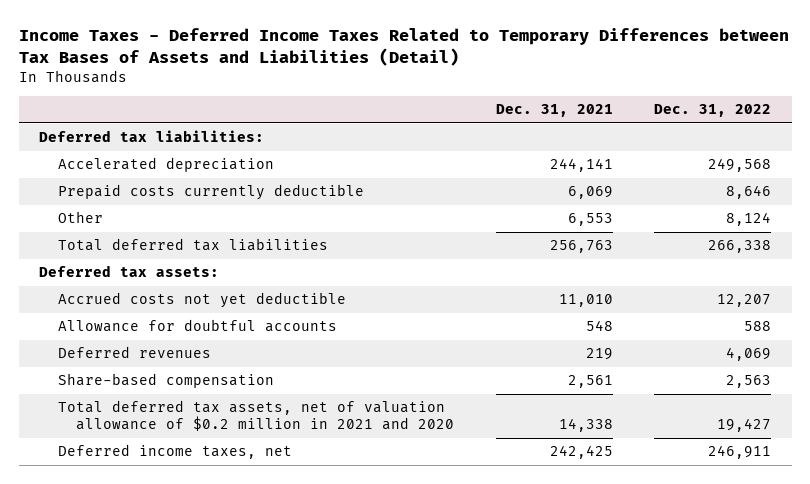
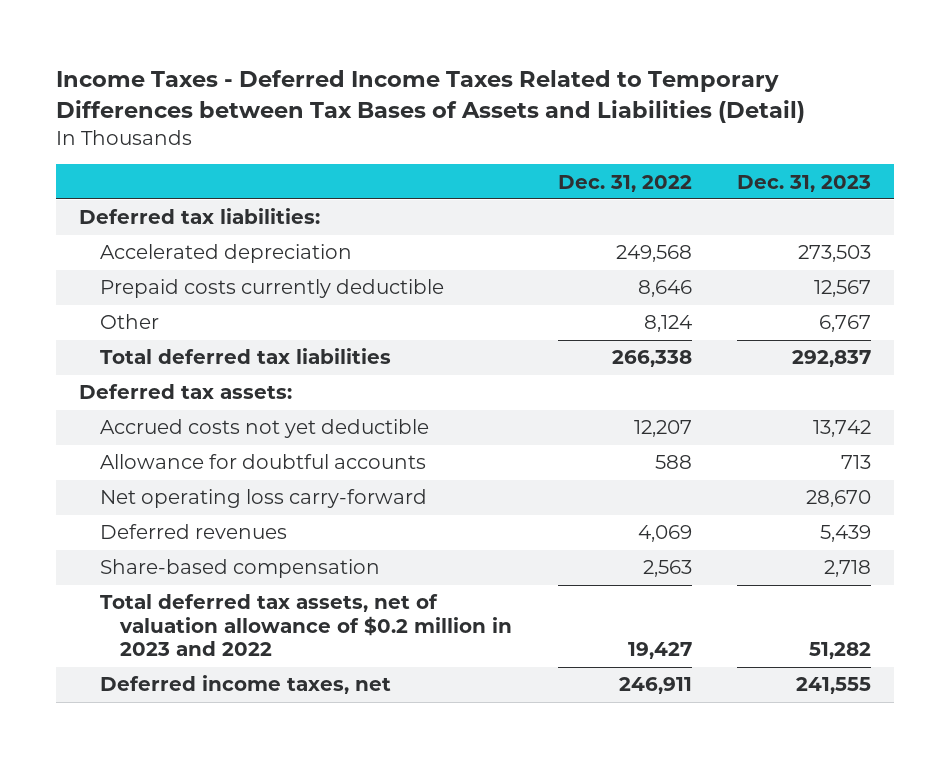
- | Dec. 31, 2021 | Dec. 31, 2022
+ | Dec. 31, 2022 | Dec. 31, 2023
+ Net operating loss carry-forward | | 28,670
- Total deferred tax assets, net of valuation allowance of $0.2 million in 2021 and 2020 | 14,338 | 19,427
+ Total deferred tax assets, net of valuation allowance of $0.2 million in 2023 and 2022 | 19,427 | 51,282

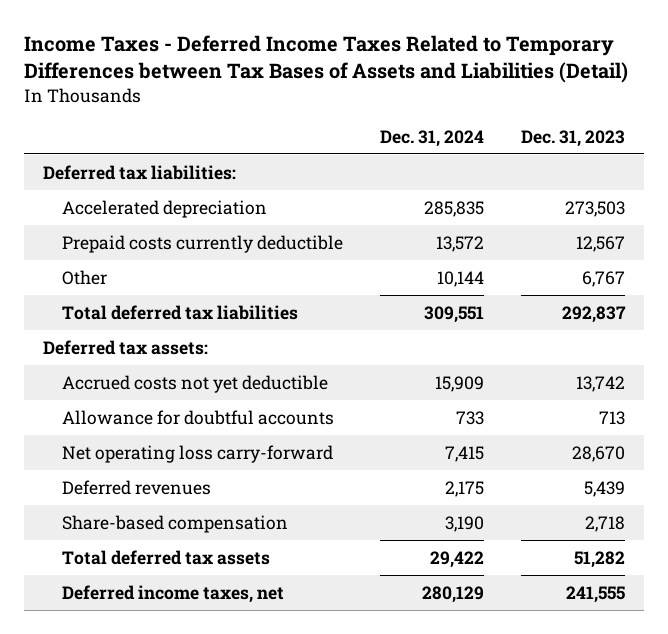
- | Dec. 31, 2022 | Dec. 31, 2023
+ | Dec. 31, 2024 | Dec. 31, 2023
- Total deferred tax assets, net of valuation allowance of $0.2 million in 2023 and 2022 | 19,427 | 51,282
+ Total deferred tax assets | 29,422 | 51,282

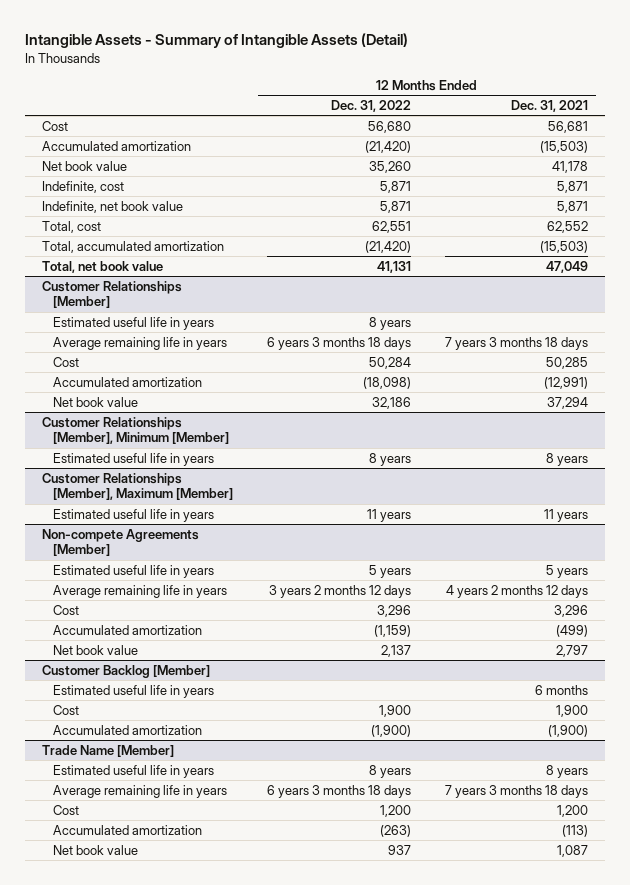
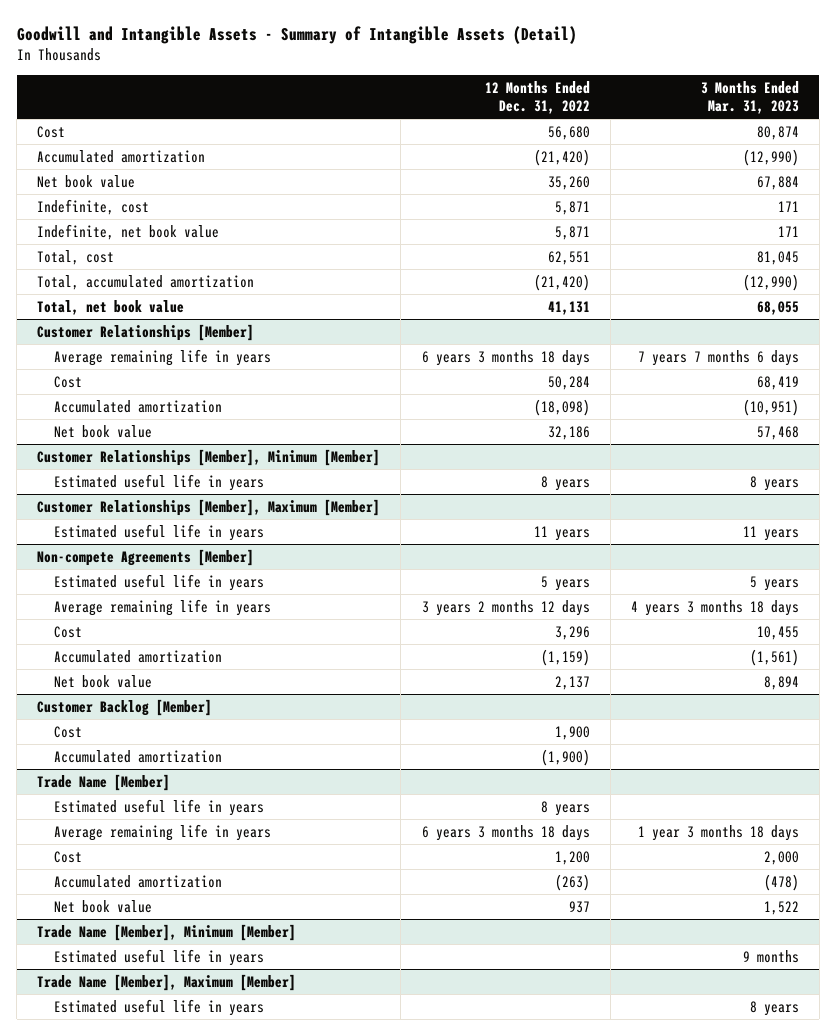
- Intangible Assets - Summary of Intangible Assets (Detail)
+ Goodwill and Intangible Assets - Summary of Intangible Assets (Detail)
- | 12 Months Ended Dec. 31, 2022 | 12 Months Ended Dec. 31, 2021
+ | 12 Months Ended Dec. 31, 2022 | 3 Months Ended Mar. 31, 2023
@ Customer Relationships [Member]
- Estimated useful life in years | 8 years |
@ Customer Backlog [Member]
- Estimated useful life in years | | 6 months
+ Trade Name [Member], Minimum [Member]
+ Estimated useful life in years | | 9 months
+ Trade Name [Member], Maximum [Member]
+ Estimated useful life in years | | 8 years

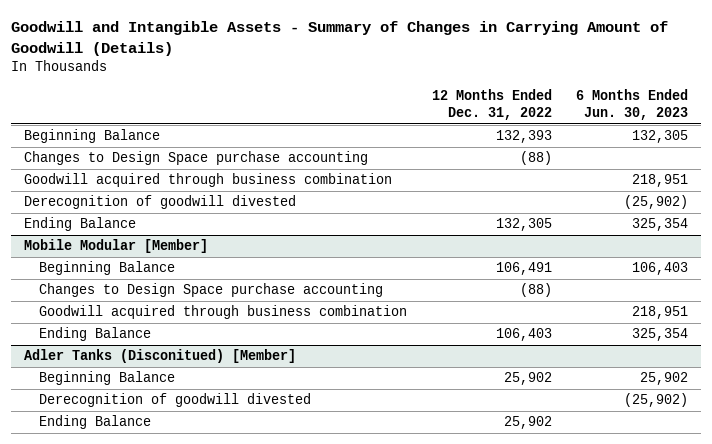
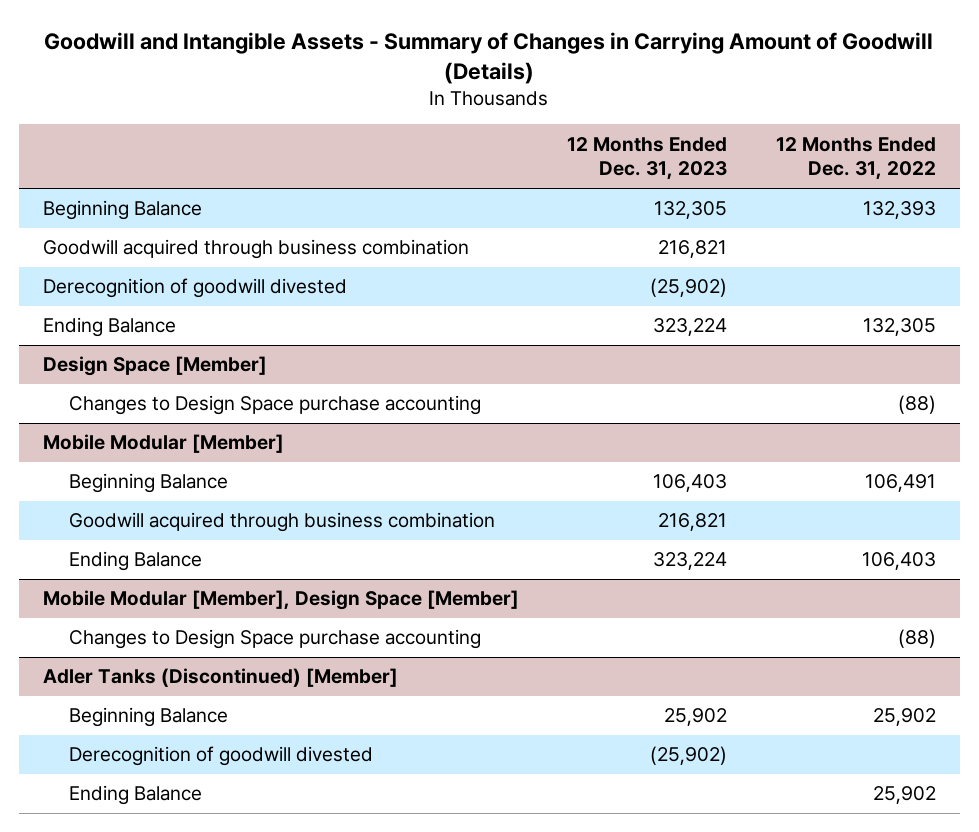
- | 12 Months Ended Dec. 31, 2022 | 6 Months Ended Jun. 30, 2023
+ | 12 Months Ended Dec. 31, 2023 | 12 Months Ended Dec. 31, 2022
- Changes to Design Space purchase accounting | (88) |
+ Design Space [Member]
+ Changes to Design Space purchase accounting | | (88)
@ Mobile Modular [Member]
- Changes to Design Space purchase accounting | (88) |
- Adler Tanks (Disconitued) [Member]
+ Mobile Modular [Member], Design Space [Member]
+ Changes to Design Space purchase accounting | | (88)
+ Adler Tanks (Discontinued) [Member]

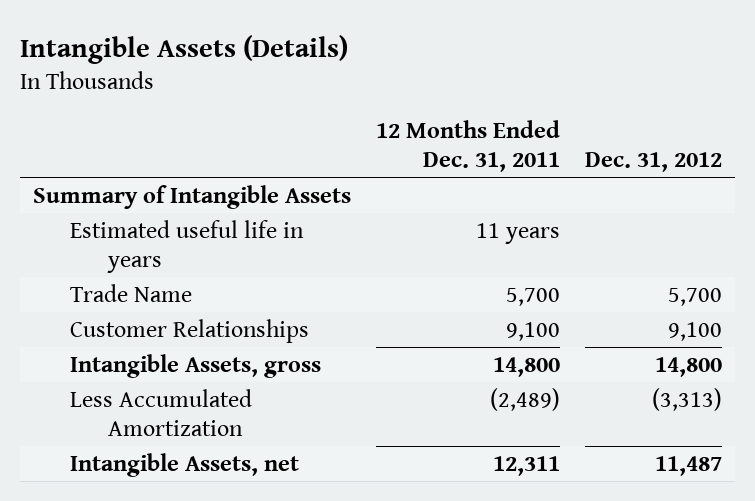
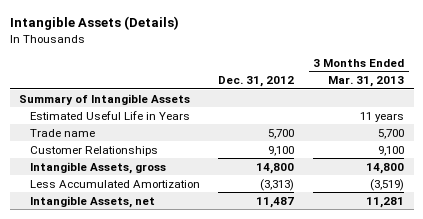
- | 12 Months Ended Dec. 31, 2011 | Dec. 31, 2012
+ | Dec. 31, 2012 | 3 Months Ended Mar. 31, 2013
- Estimated useful life in years | 11 years |
- Trade Name | 5,700 | 5,700
+ Estimated Useful Life in Years | | 11 years
+ Trade name | 5,700 | 5,700

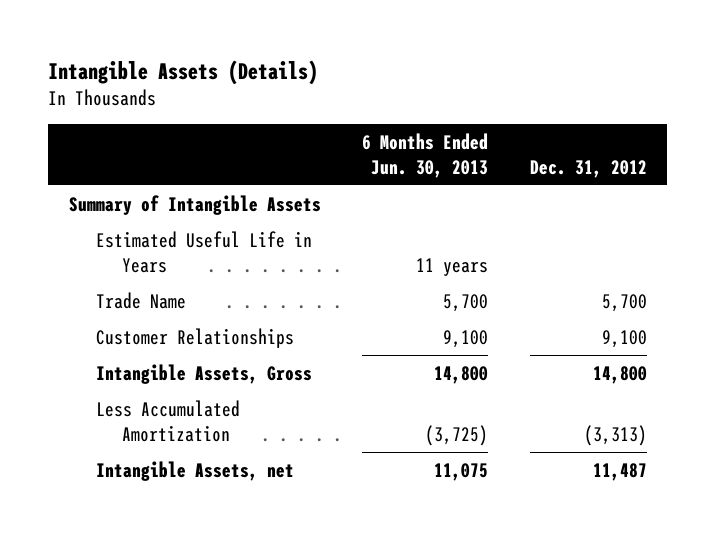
- | Dec. 31, 2012 | 3 Months Ended Mar. 31, 2013
+ | 6 Months Ended Jun. 30, 2013 | Dec. 31, 2012
- Trade name | 5,700 | 5,700
+ Trade Name | 5,700 | 5,700
- Intangible Assets, gross | 14,800 | 14,800
+ Intangible Assets, Gross | 14,800 | 14,800

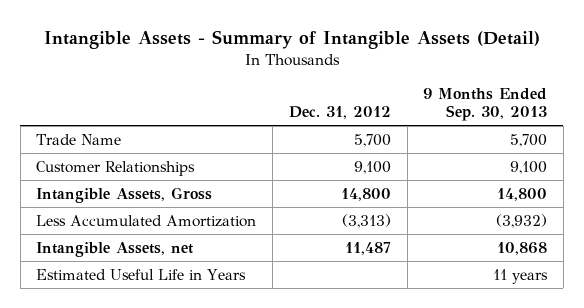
- Intangible Assets (Details)
+ Intangible Assets - Summary of Intangible Assets (Detail)
- | 6 Months Ended Jun. 30, 2013 | Dec. 31, 2012
+ | Dec. 31, 2012 | 9 Months Ended Sep. 30, 2013
- Summary of Intangible Assets
moved down: Estimated Useful Life in Years | | 11 years

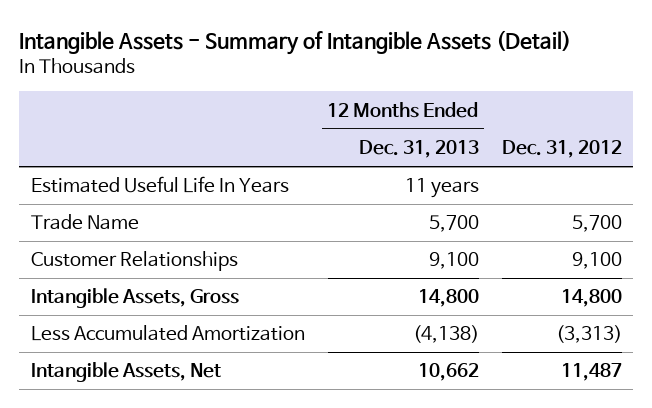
- | Dec. 31, 2012 | 9 Months Ended Sep. 30, 2013
+ | 12 Months Ended Dec. 31, 2013 | Dec. 31, 2012
+ Estimated Useful Life In Years | 11 years |
- Intangible Assets, net | 11,487 | 10,868
- Estimated Useful Life in Years | | 11 years
+ Intangible Assets, Net | 10,662 | 11,487

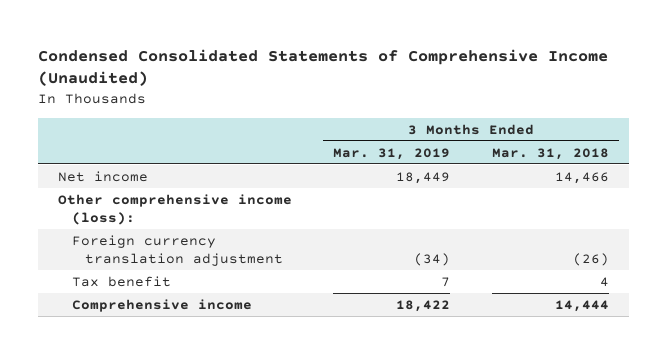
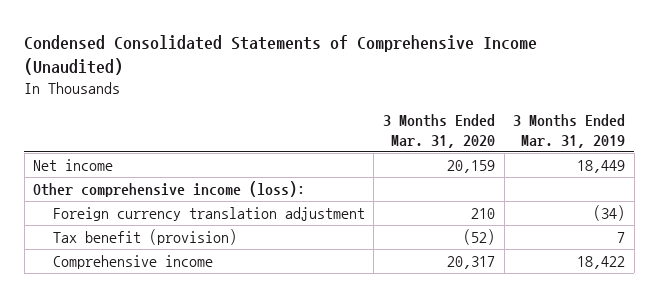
- | 3 Months Ended Mar. 31, 2019 | 3 Months Ended Mar. 31, 2018
+ | 3 Months Ended Mar. 31, 2020 | 3 Months Ended Mar. 31, 2019
- Tax benefit | 7 | 4
+ Tax benefit (provision) | (52) | 7

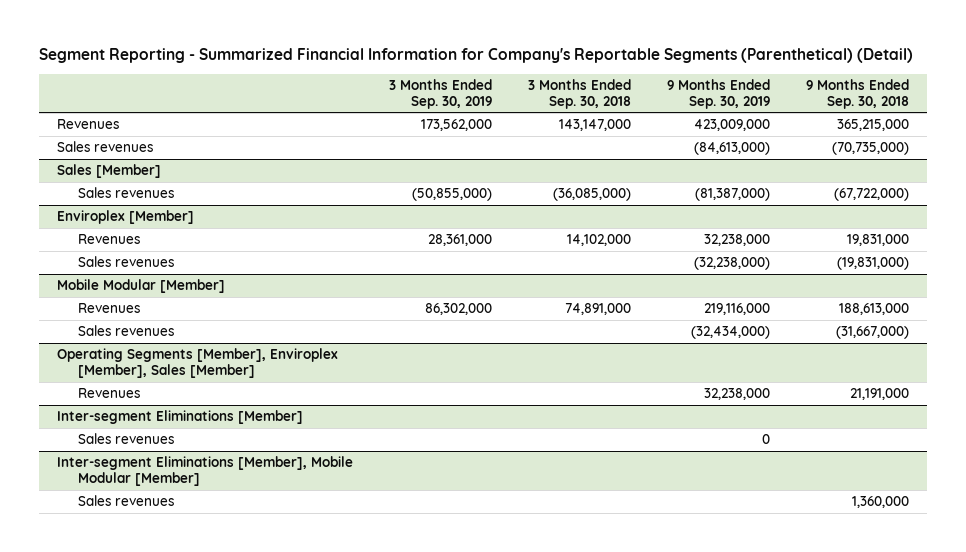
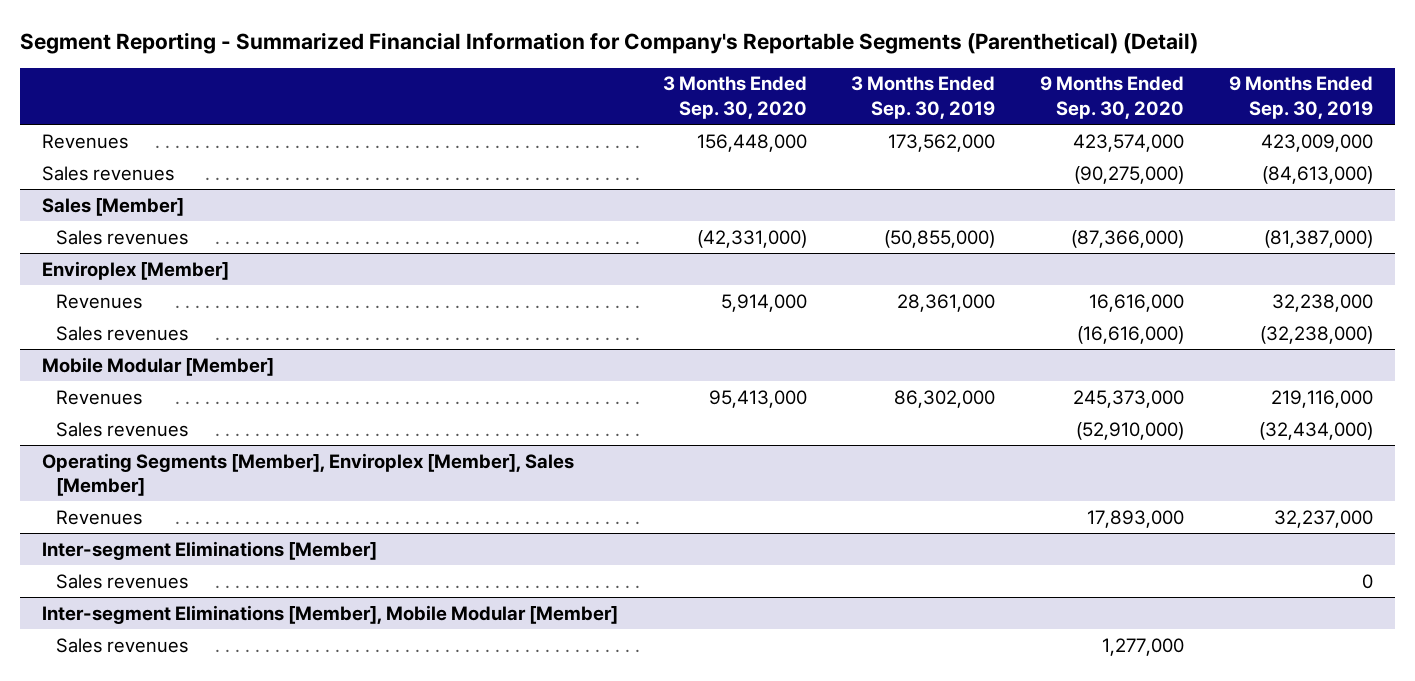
- | 3 Months Ended Sep. 30, 2019 | 3 Months Ended Sep. 30, 2018 | 9 Months Ended Sep. 30, 2019 | 9 Months Ended Sep. 30, 2018
+ | 3 Months Ended Sep. 30, 2020 | 3 Months Ended Sep. 30, 2019 | 9 Months Ended Sep. 30, 2020 | 9 Months Ended Sep. 30, 2019
@ Operating Segments [Member], Enviroplex [Member], Sales [Member]
- Revenues | | | 32,238,000 | 21,191,000
+ Revenues | | | 17,893,000 | 32,237,000

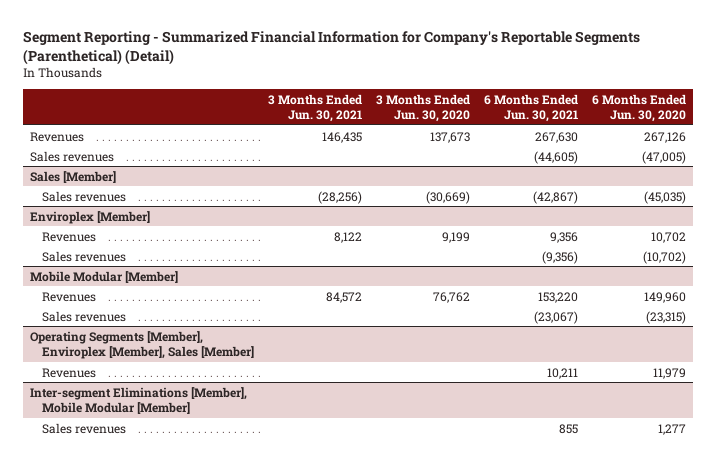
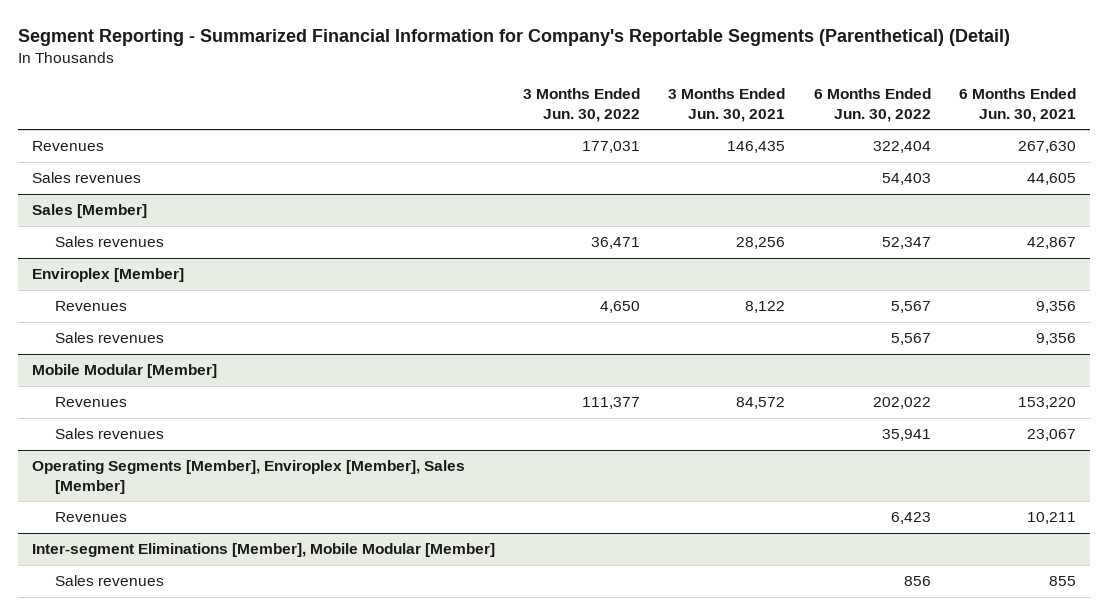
- | 3 Months Ended Jun. 30, 2021 | 3 Months Ended Jun. 30, 2020 | 6 Months Ended Jun. 30, 2021 | 6 Months Ended Jun. 30, 2020
+ | 3 Months Ended Jun. 30, 2022 | 3 Months Ended Jun. 30, 2021 | 6 Months Ended Jun. 30, 2022 | 6 Months Ended Jun. 30, 2021
- Sales revenues | | | (44,605) | (47,005)
+ Sales revenues | | | 54,403 | 44,605
@ Sales [Member]
- Sales revenues | (28,256) | (30,669) | (42,867) | (45,035)
+ Sales revenues | 36,471 | 28,256 | 52,347 | 42,867
@ Enviroplex [Member]
- Sales revenues | | | (9,356) | (10,702)
+ Sales revenues | | | 5,567 | 9,356
@ Mobile Modular [Member]
- Sales revenues | | | (23,067) | (23,315)
+ Sales revenues | | | 35,941 | 23,067

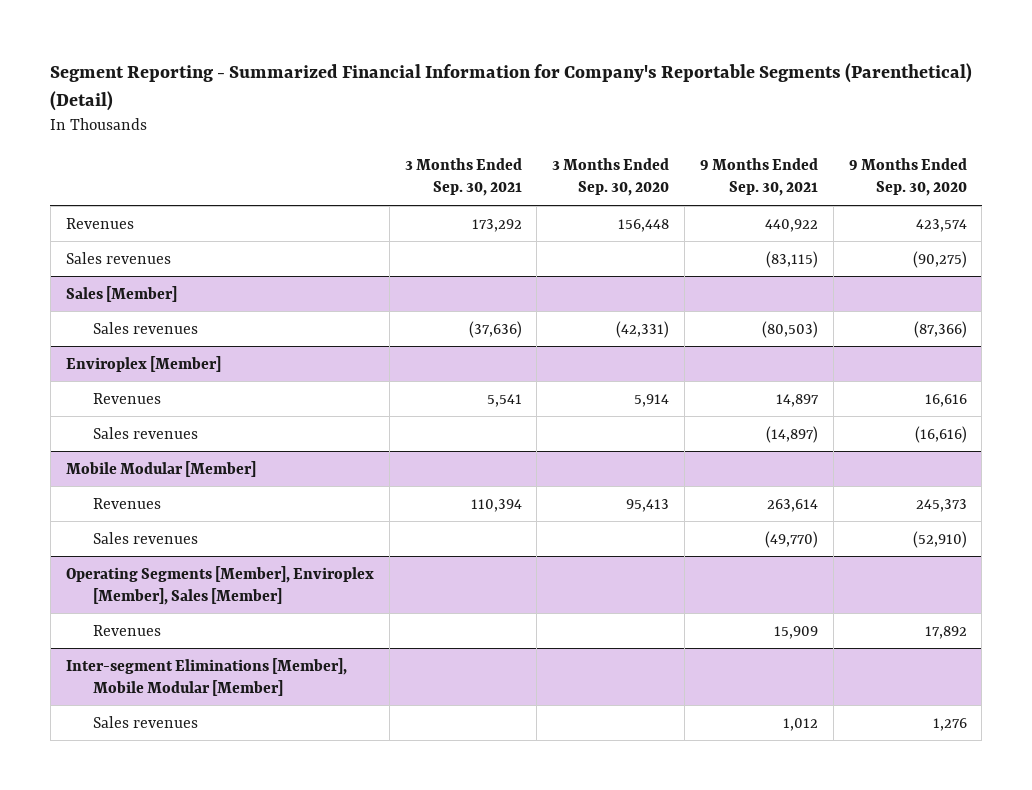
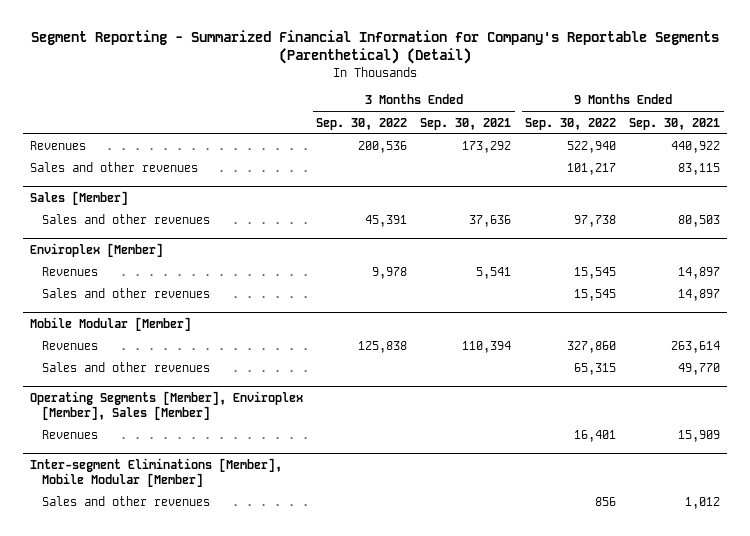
- | 3 Months Ended Sep. 30, 2021 | 3 Months Ended Sep. 30, 2020 | 9 Months Ended Sep. 30, 2021 | 9 Months Ended Sep. 30, 2020
+ | 3 Months Ended Sep. 30, 2022 | 3 Months Ended Sep. 30, 2021 | 9 Months Ended Sep. 30, 2022 | 9 Months Ended Sep. 30, 2021
- Sales revenues | | | (83,115) | (90,275)
+ Sales and other revenues | | | 101,217 | 83,115
@ Sales [Member]
- Sales revenues | (37,636) | (42,331) | (80,503) | (87,366)
+ Sales and other revenues | 45,391 | 37,636 | 97,738 | 80,503
@ Enviroplex [Member]
- Sales revenues | | | (14,897) | (16,616)
+ Sales and other revenues | | | 15,545 | 14,897
@ Mobile Modular [Member]
- Sales revenues | | | (49,770) | (52,910)
+ Sales and other revenues | | | 65,315 | 49,770
@ Inter-segment Eliminations [Member], Mobile Modular [Member]
- Sales revenues | | | 1,012 | 1,276
+ Sales and other revenues | | | 856 | 1,012

